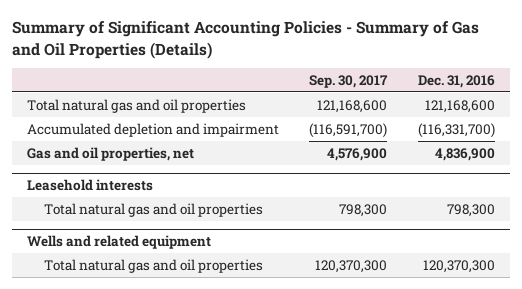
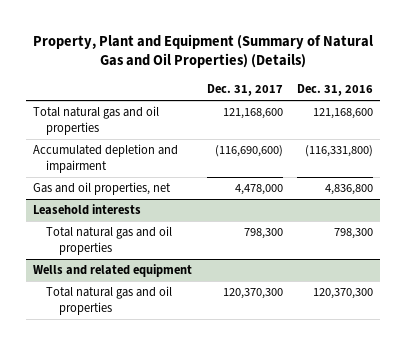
- Summary of Significant Accounting Policies - Summary of Gas and Oil Properties (Details)
+ Property, Plant and Equipment (Summary of Natural Gas and Oil Properties) (Details)
- | Sep. 30, 2017 | Dec. 31, 2016
+ | Dec. 31, 2017 | Dec. 31, 2016
- Accumulated depletion and impairment | (116,591,700) | (116,331,700)
- Gas and oil properties, net | 4,576,900 | 4,836,900
+ Accumulated depletion and impairment | (116,690,600) | (116,331,800)
+ Gas and oil properties, net | 4,478,000 | 4,836,800

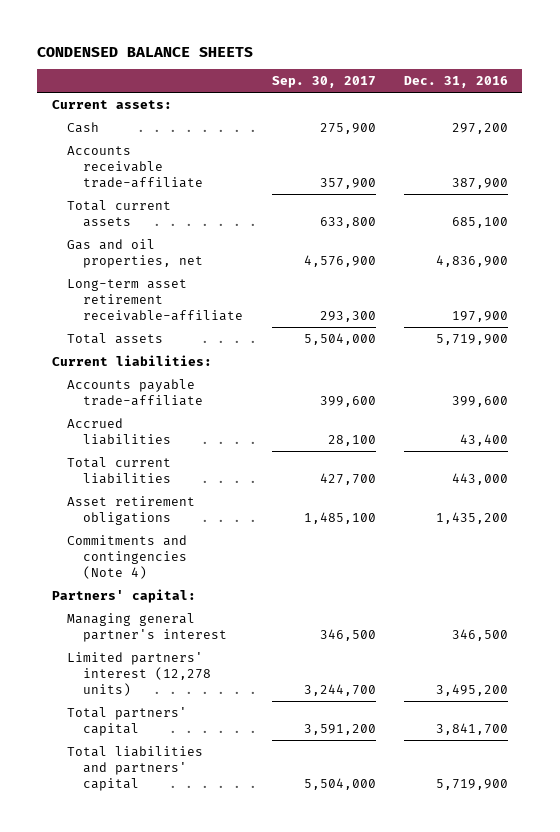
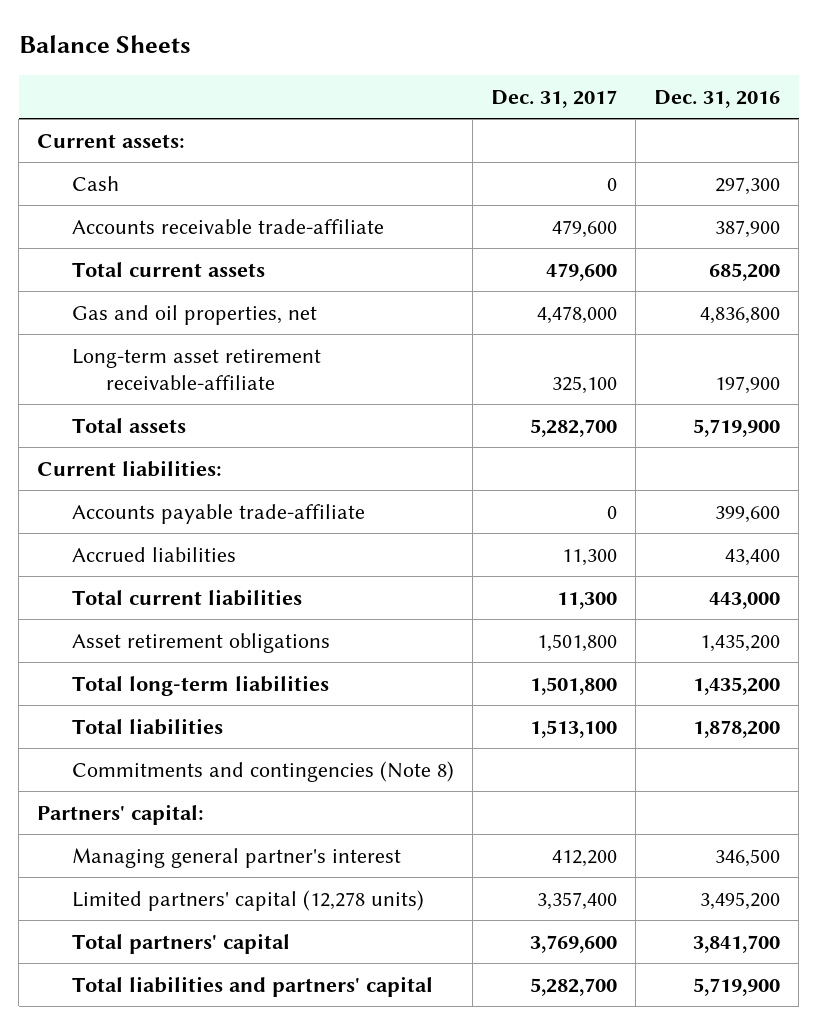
- CONDENSED BALANCE SHEETS
+ Balance Sheets
- | Sep. 30, 2017 | Dec. 31, 2016
+ | Dec. 31, 2017 | Dec. 31, 2016
- Cash | 275,900 | 297,200
+ Cash | 0 | 297,300
- Total current assets | 633,800 | 685,100
- Gas and oil properties, net | 4,576,900 | 4,836,900
+ Total current assets | 479,600 | 685,200
+ Gas and oil properties, net | 4,478,000 | 4,836,800
- Commitments and contingencies (Note 4)
+ Total long-term liabilities | 1,501,800 | 1,435,200
+ Total liabilities | 1,513,100 | 1,878,200
+ Commitments and contingencies (Note 8)
- Limited partners' interest (12,278 units) | 3,244,700 | 3,495,200
+ Limited partners' capital (12,278 units) | 3,357,400 | 3,495,200

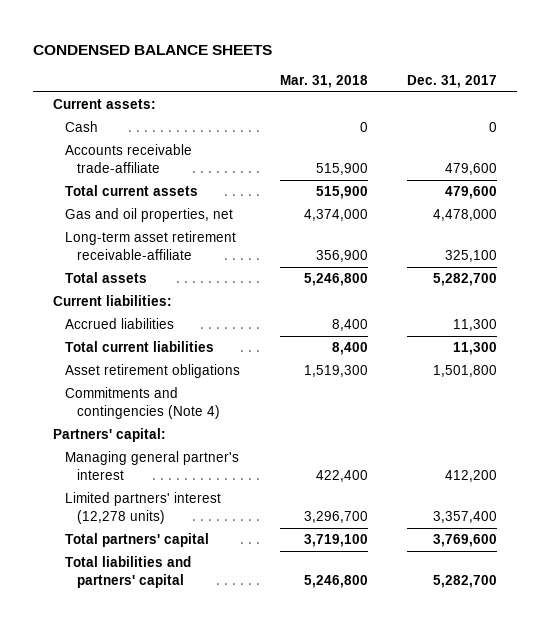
- Balance Sheets
+ CONDENSED BALANCE SHEETS
- | Dec. 31, 2017 | Dec. 31, 2016
+ | Mar. 31, 2018 | Dec. 31, 2017
- Accounts payable trade-affiliate | 0 | 399,600
- Total long-term liabilities | 1,501,800 | 1,435,200
- Total liabilities | 1,513,100 | 1,878,200
- Commitments and contingencies (Note 8)
+ Commitments and contingencies (Note 4)
- Limited partners' capital (12,278 units) | 3,357,400 | 3,495,200
+ Limited partners' interest (12,278 units) | 3,296,700 | 3,357,400

